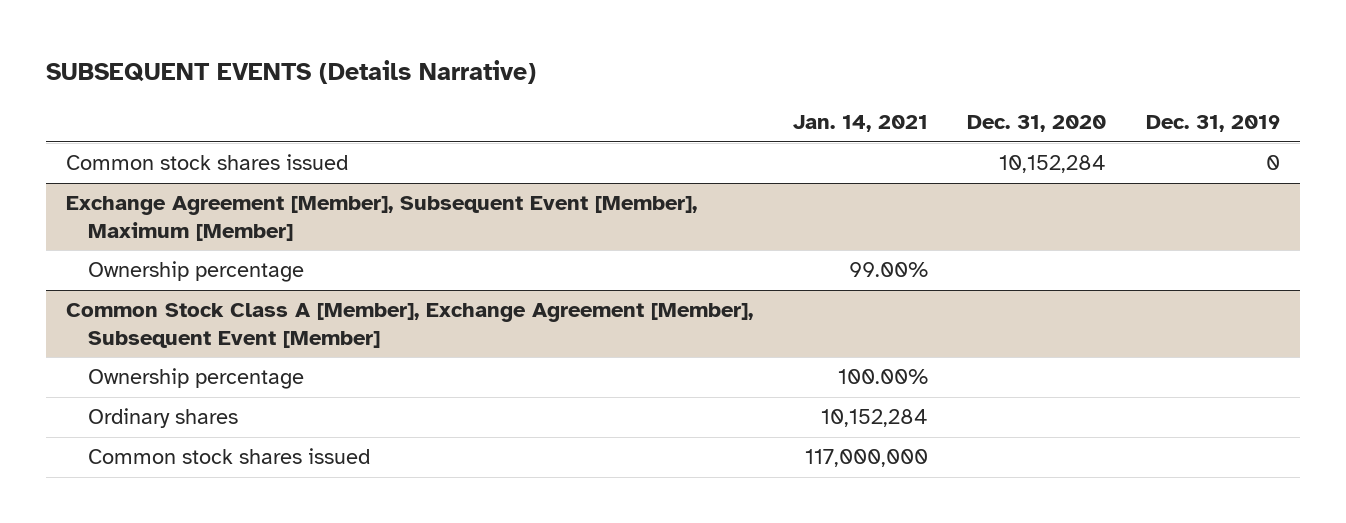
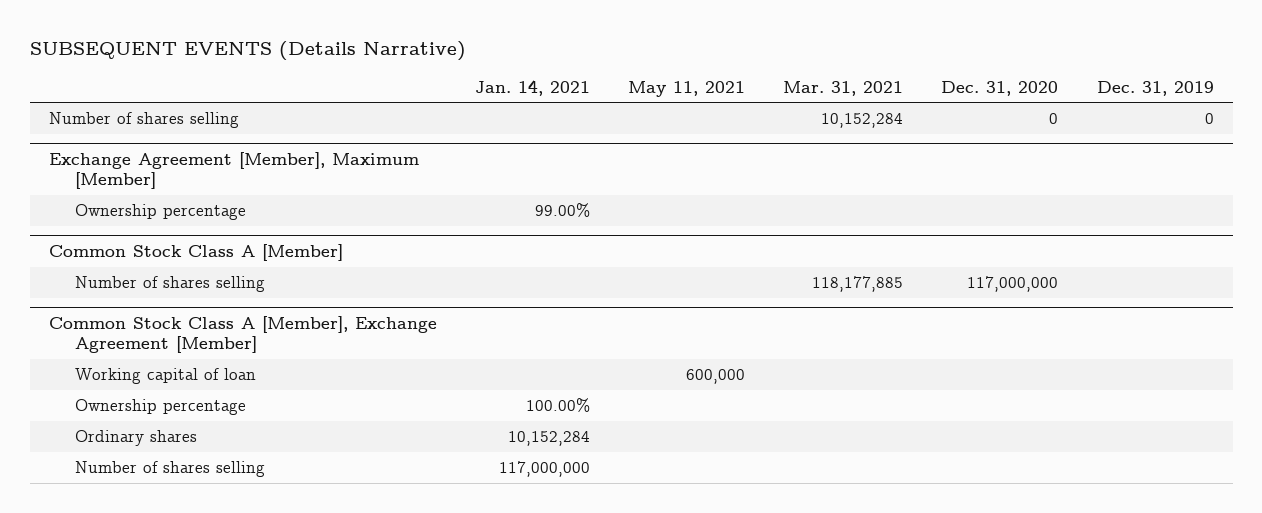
- | Jan. 14, 2021 | Dec. 31, 2020 | Dec. 31, 2019
+ | Jan. 14, 2021 | May 11, 2021 | Mar. 31, 2021 | Dec. 31, 2020 | Dec. 31, 2019
- Common stock shares issued | | 10,152,284 | 0
- Exchange Agreement [Member], Subsequent Event [Member], Maximum [Member]
+ Number of shares selling | | | 10,152,284 | 0 | 0
+ Exchange Agreement [Member], Maximum [Member]
- Common Stock Class A [Member], Exchange Agreement [Member], Subsequent Event [Member]
+ Common Stock Class A [Member]
+ Number of shares selling | | | 118,177,885 | 117,000,000 |
+ Common Stock Class A [Member], Exchange Agreement [Member]
+ Working capital of loan | | 600,000 | | |
- Common stock shares issued | 117,000,000 | |
+ Number of shares selling | 117,000,000 | | | |

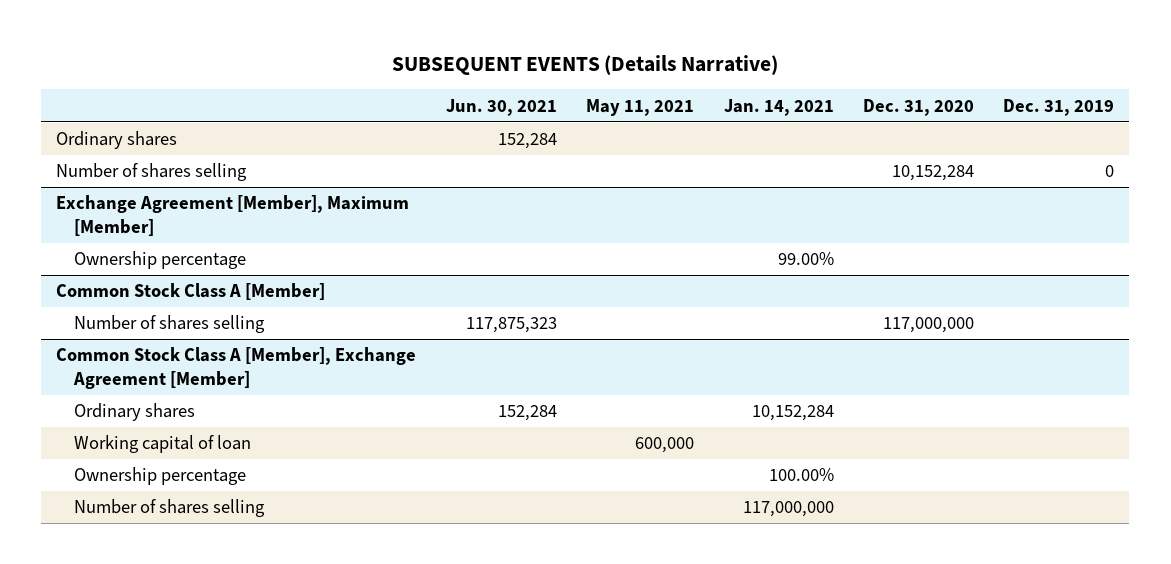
- | Jan. 14, 2021 | May 11, 2021 | Mar. 31, 2021 | Dec. 31, 2020 | Dec. 31, 2019
+ | Jun. 30, 2021 | May 11, 2021 | Jan. 14, 2021 | Dec. 31, 2020 | Dec. 31, 2019
- Number of shares selling | | | 10,152,284 | 0 | 0
+ Ordinary shares | 152,284 | | | |
+ Number of shares selling | | | | 10,152,284 | 0
@ Common Stock Class A [Member], Exchange Agreement [Member]
moved up: Ordinary shares | 152,284 | | 10,152,284 | |

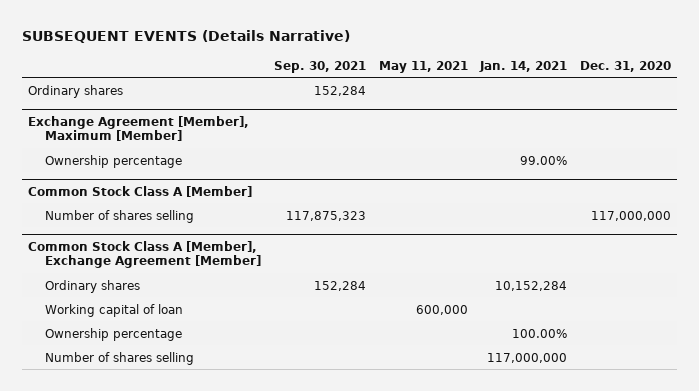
- | Jun. 30, 2021 | May 11, 2021 | Jan. 14, 2021 | Dec. 31, 2020 | Dec. 31, 2019
+ | Sep. 30, 2021 | May 11, 2021 | Jan. 14, 2021 | Dec. 31, 2020
- Number of shares selling | | | | 10,152,284 | 0

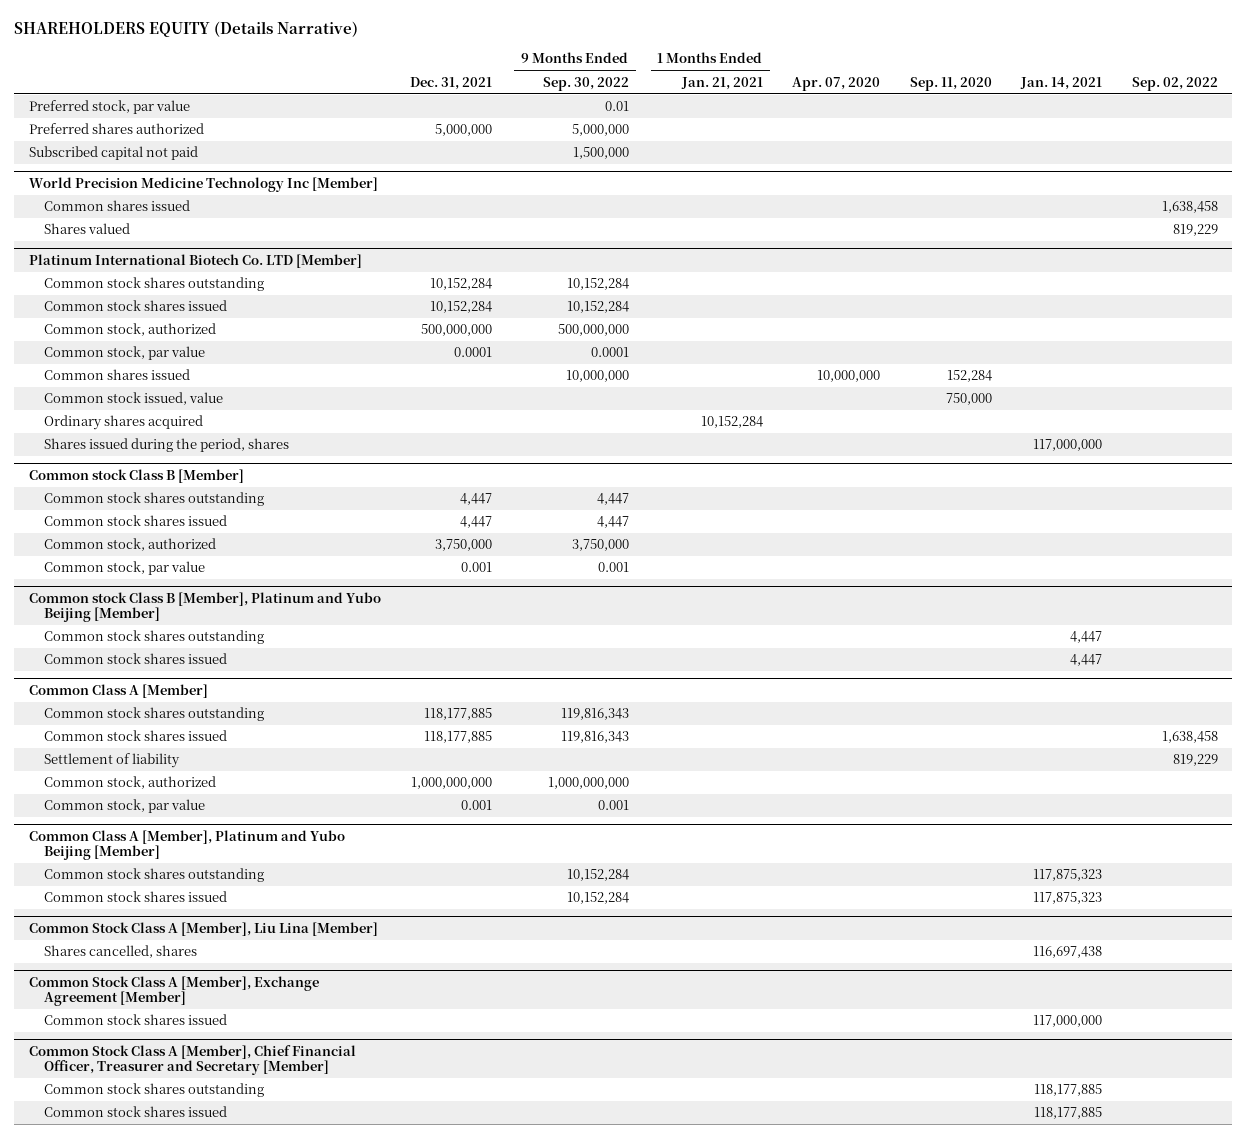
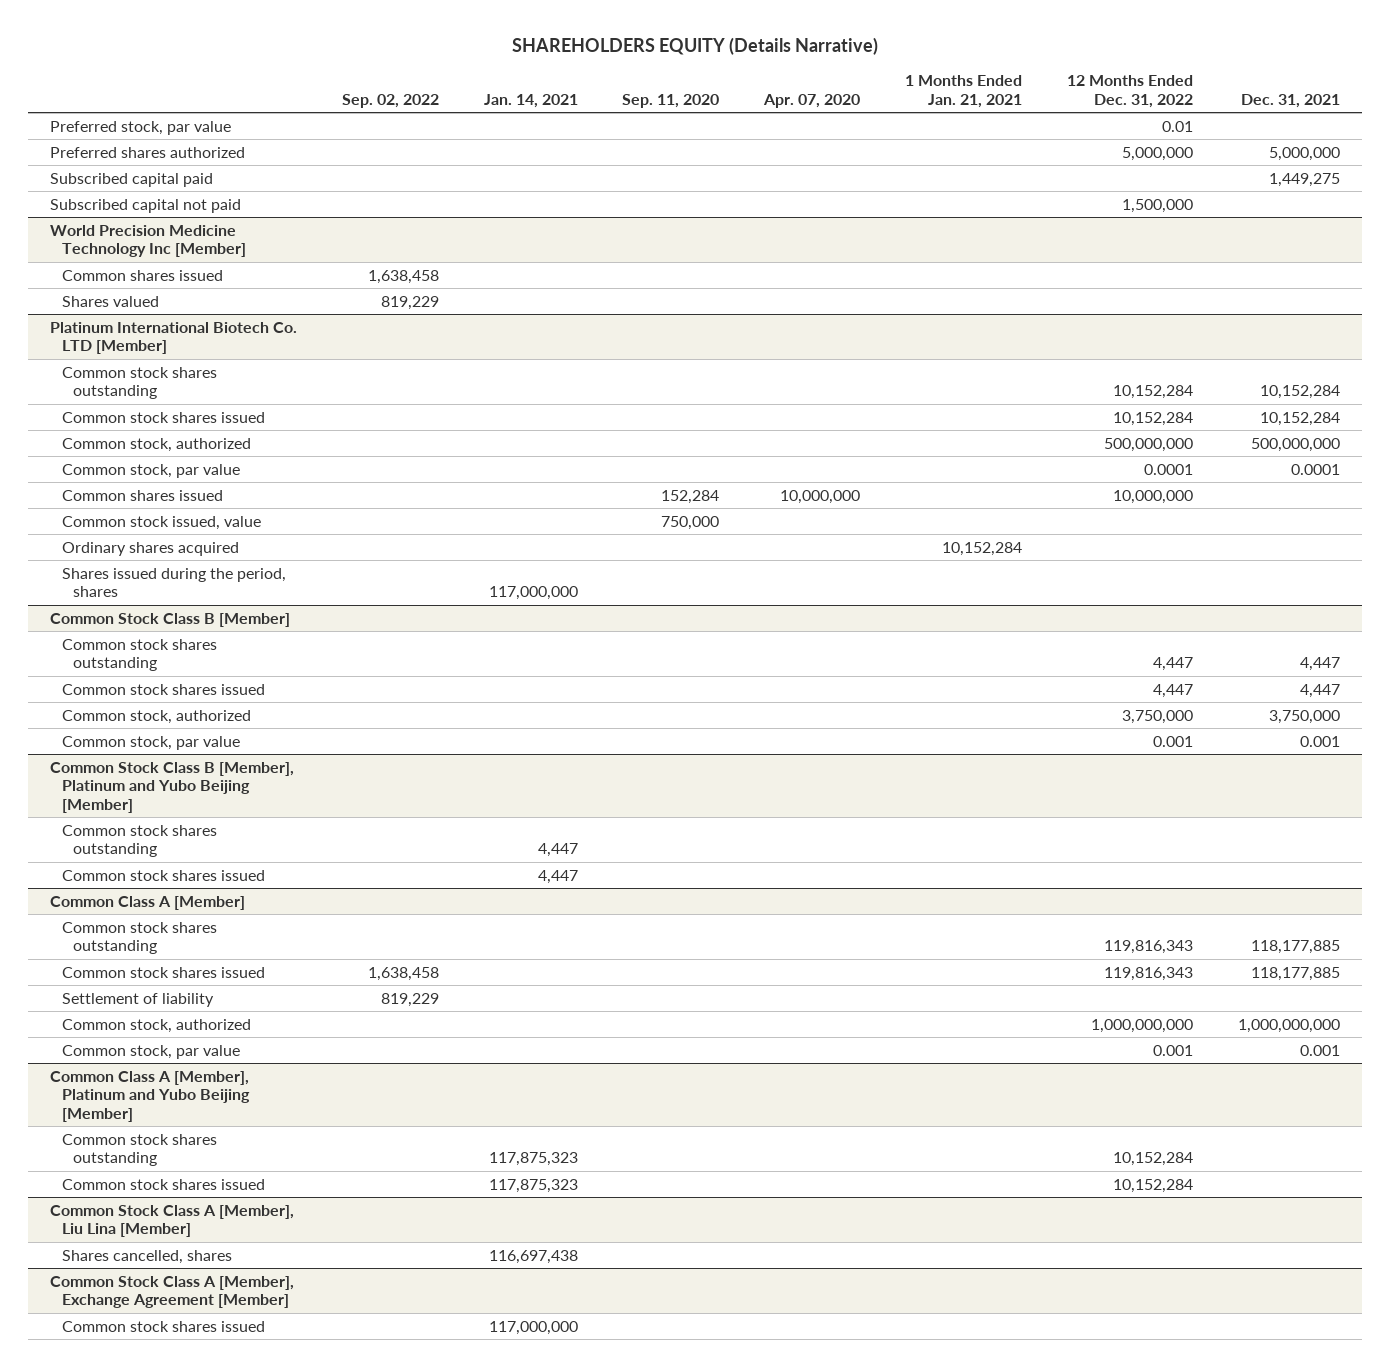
- | Dec. 31, 2021 | 9 Months Ended Sep. 30, 2022 | 1 Months Ended Jan. 21, 2021 | Apr. 07, 2020 | Sep. 11, 2020 | Jan. 14, 2021 | Sep. 02, 2022
+ | Sep. 02, 2022 | Jan. 14, 2021 | Sep. 11, 2020 | Apr. 07, 2020 | 1 Months Ended Jan. 21, 2021 | 12 Months Ended Dec. 31, 2022 | Dec. 31, 2021
+ Subscribed capital paid | | | | | | | 1,449,275
- Common stock Class B [Member]
+ Common Stock Class B [Member]
- Common stock Class B [Member], Platinum and Yubo Beijing [Member]
+ Common Stock Class B [Member], Platinum and Yubo Beijing [Member]
- Common Stock Class A [Member], Chief Financial Officer, Treasurer and Secretary [Member]
- Common stock shares outstanding | | | | | | 118,177,885 |
- Common stock shares issued | | | | | | 118,177,885 |

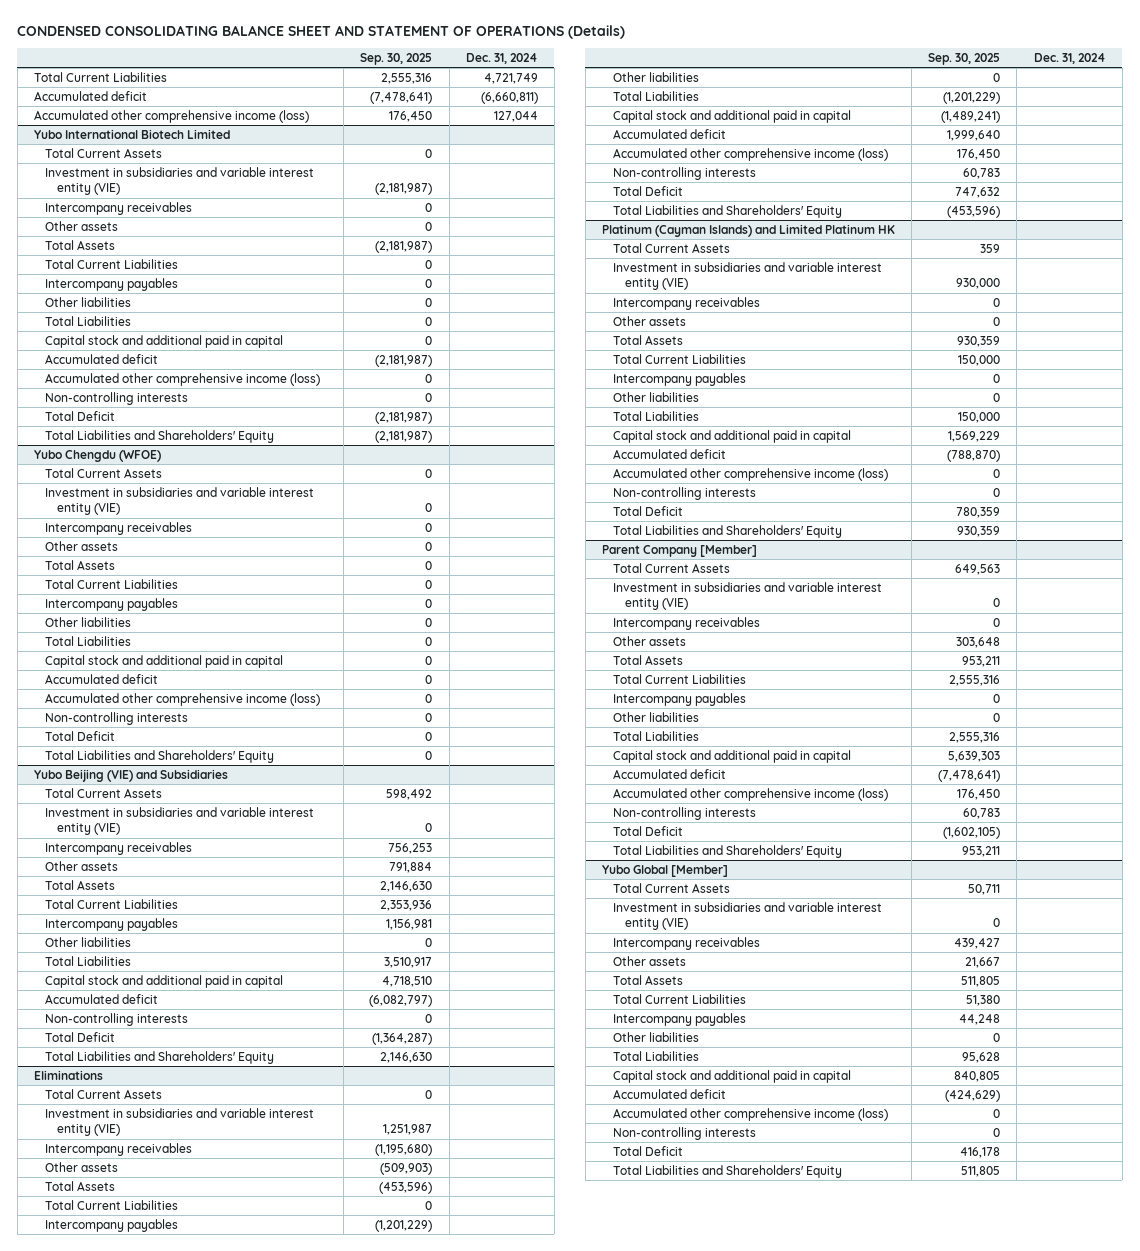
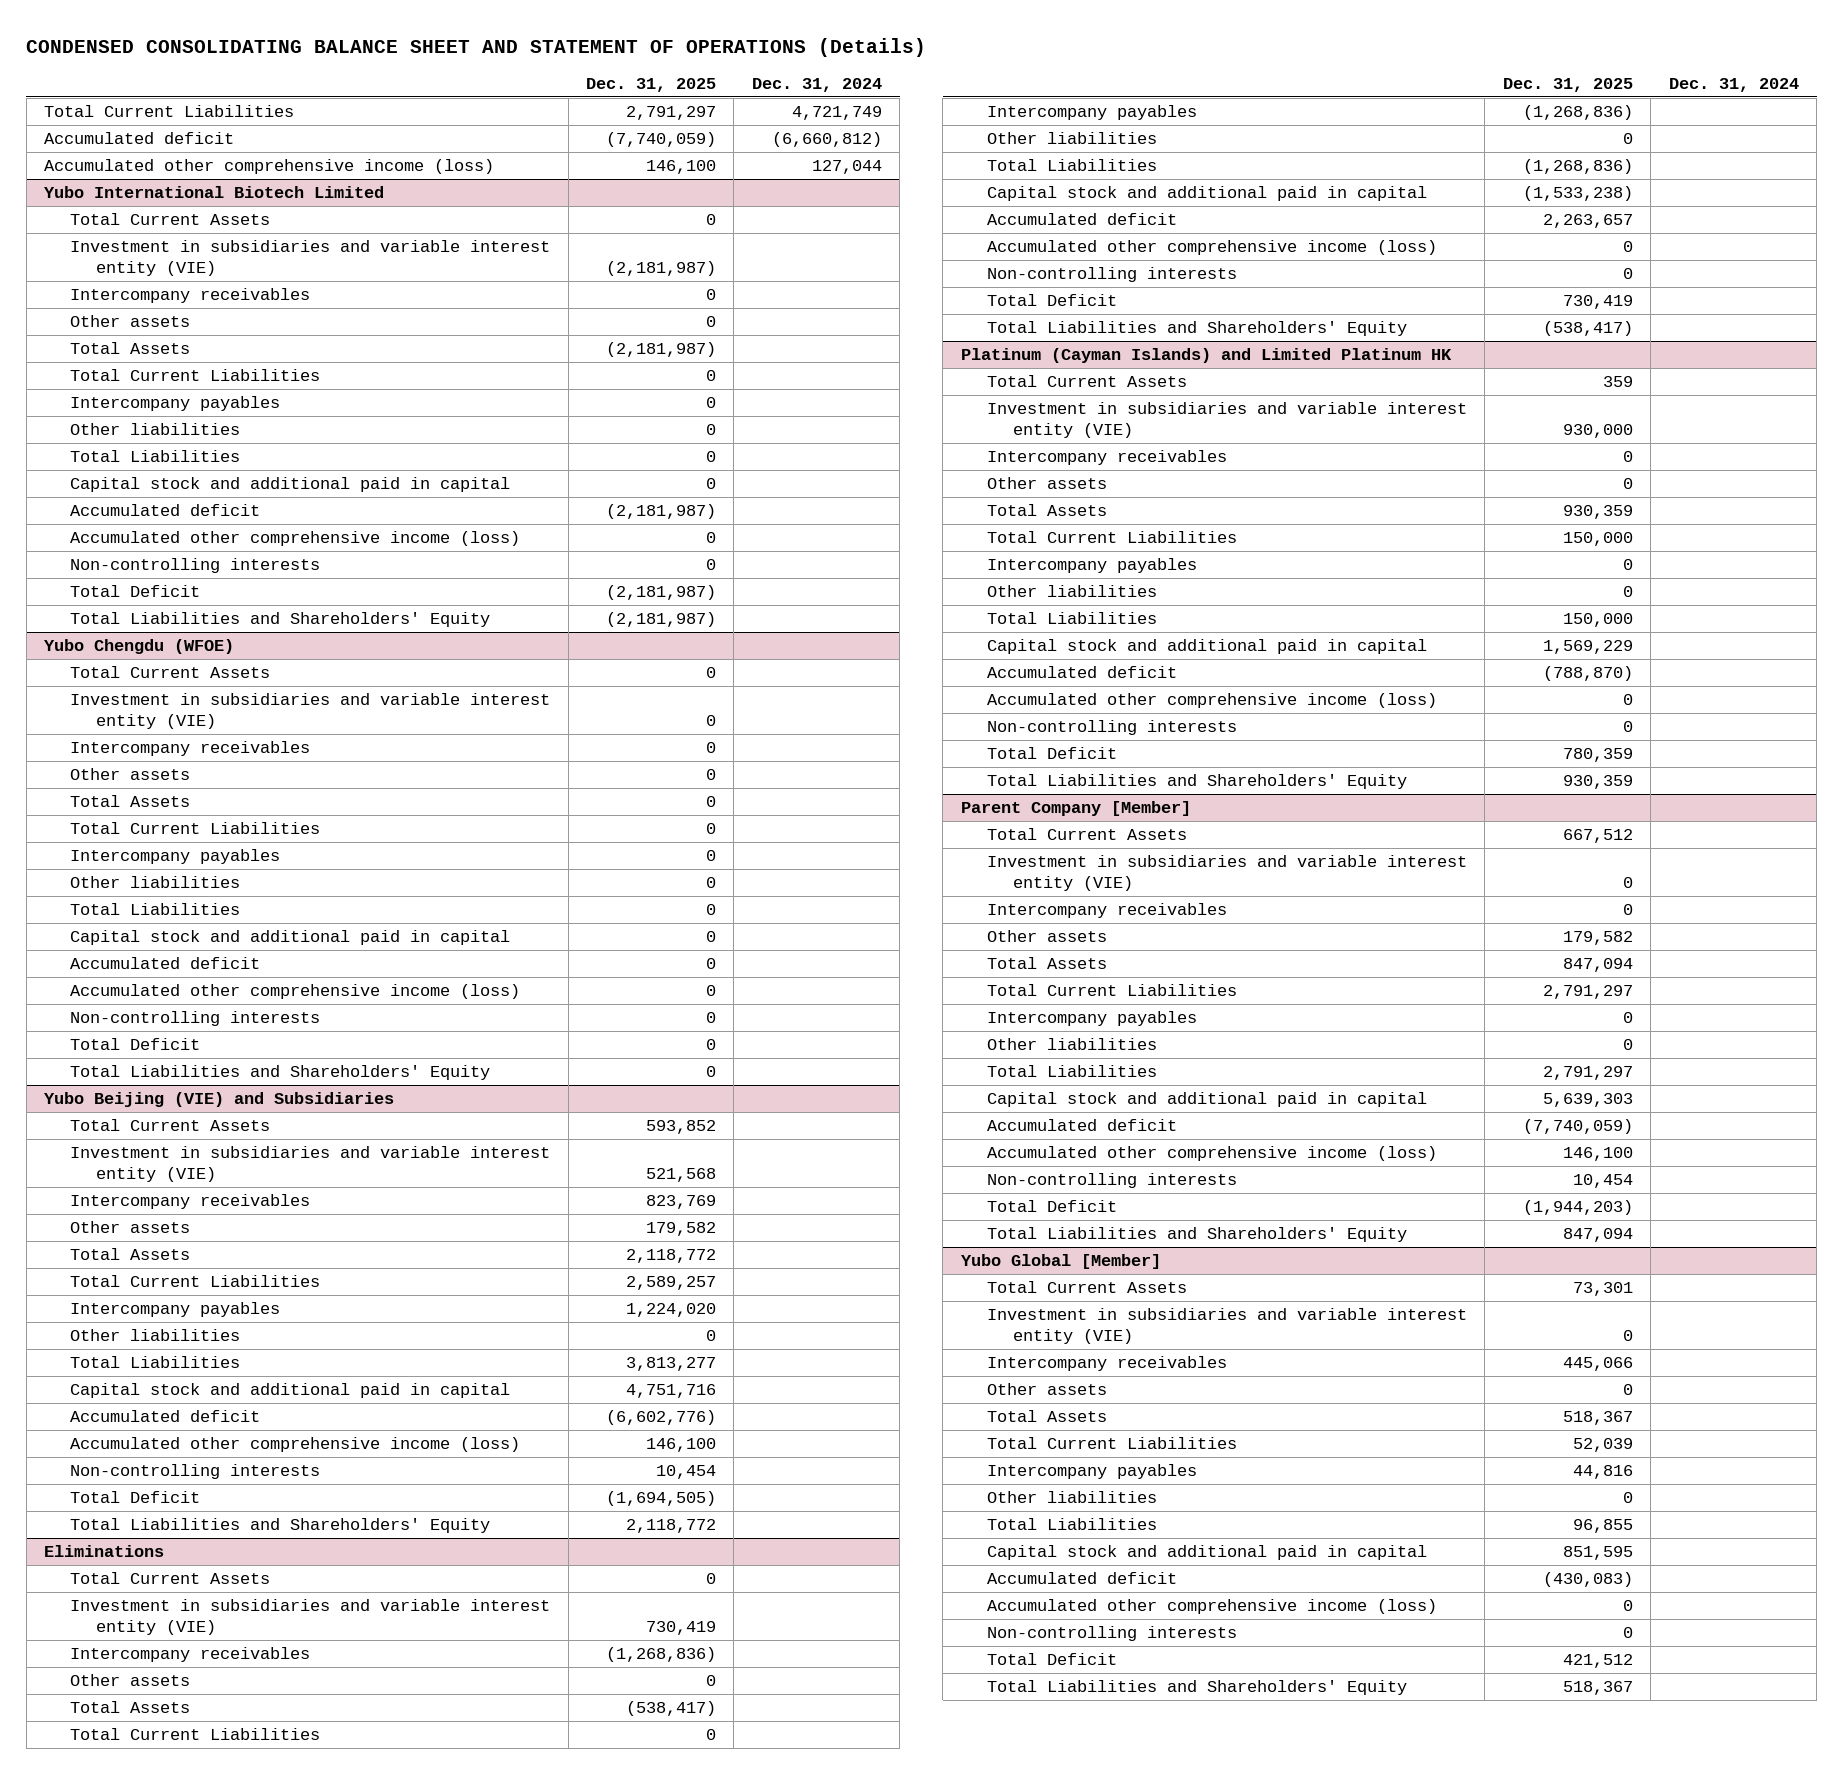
- | Sep. 30, 2025 | Dec. 31, 2024
+ | Dec. 31, 2025 | Dec. 31, 2024
- Accumulated deficit | (7,478,641) | (6,660,811)
+ Accumulated deficit | (7,740,059) | (6,660,812)
@ Yubo Beijing (VIE) and Subsidiaries
+ Accumulated other comprehensive income (loss) | 146,100 |

